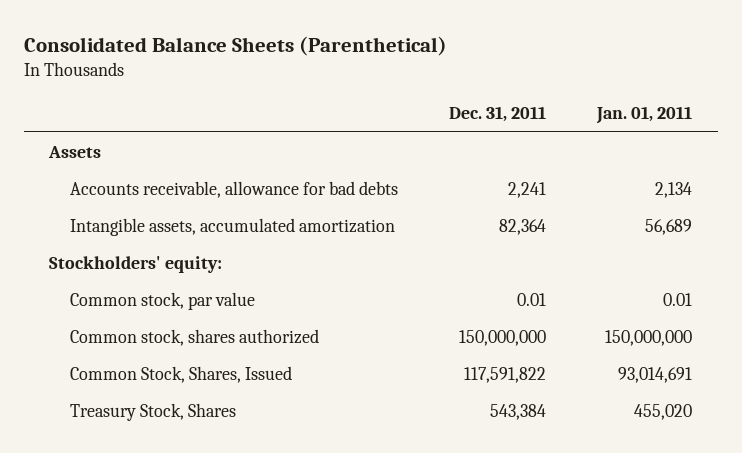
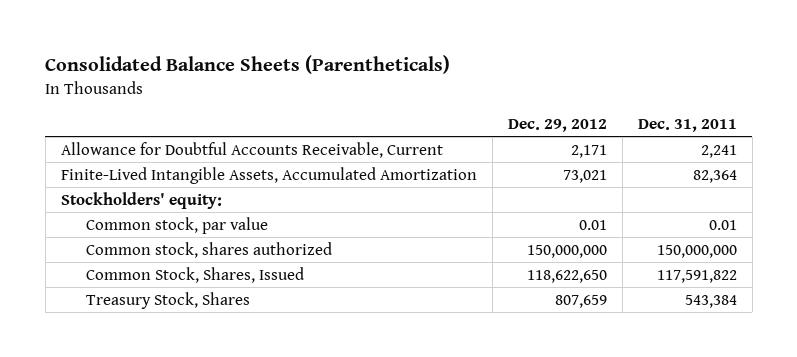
- Consolidated Balance Sheets (Parenthetical)
+ Consolidated Balance Sheets (Parentheticals)
- | Dec. 31, 2011 | Jan. 01, 2011
+ | Dec. 29, 2012 | Dec. 31, 2011
- Assets
- Accounts receivable, allowance for bad debts | 2,241 | 2,134
- Intangible assets, accumulated amortization | 82,364 | 56,689
+ Allowance for Doubtful Accounts Receivable, Current | 2,171 | 2,241
+ Finite-Lived Intangible Assets, Accumulated Amortization | 73,021 | 82,364

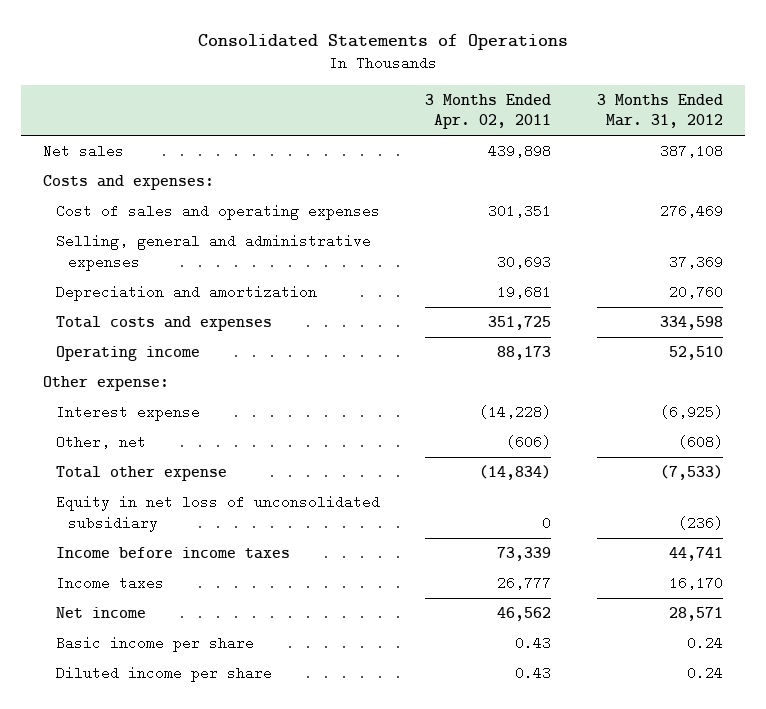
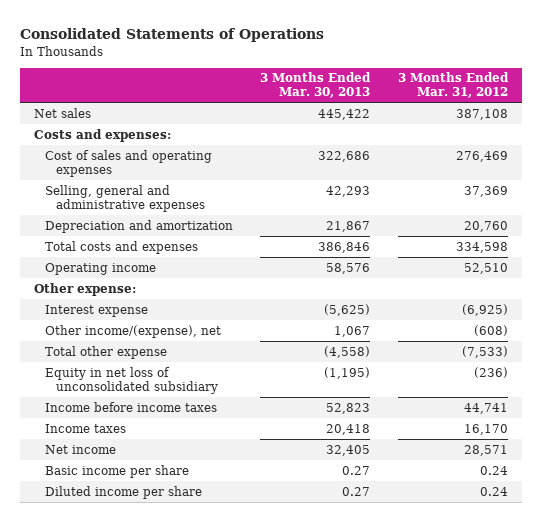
- | 3 Months Ended Apr. 02, 2011 | 3 Months Ended Mar. 31, 2012
+ | 3 Months Ended Mar. 30, 2013 | 3 Months Ended Mar. 31, 2012
- Other, net | (606) | (608)
+ Other income/(expense), net | 1,067 | (608)

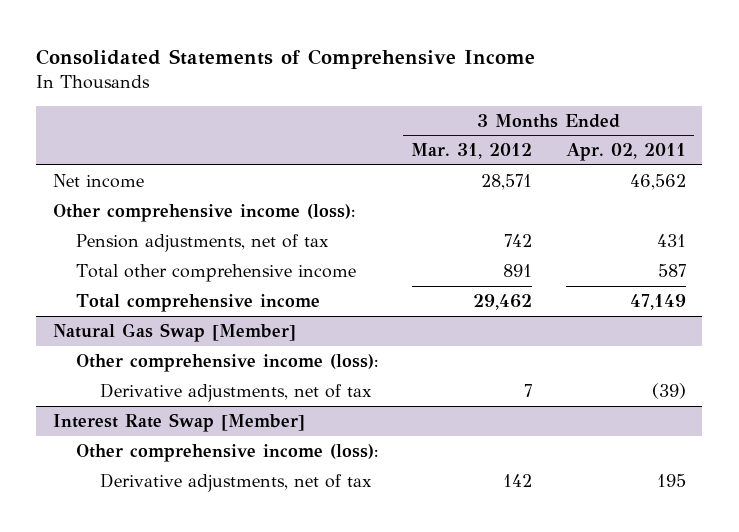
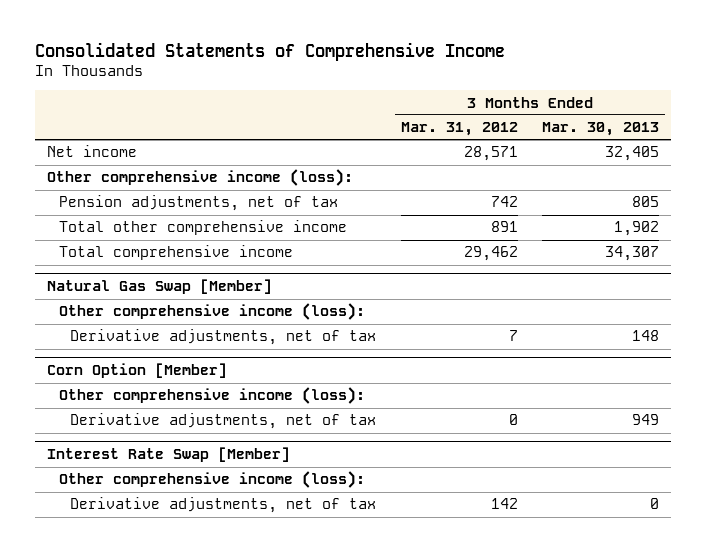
- | 3 Months Ended Mar. 31, 2012 | 3 Months Ended Apr. 02, 2011
+ | 3 Months Ended Mar. 31, 2012 | 3 Months Ended Mar. 30, 2013
+ Corn Option [Member]
+ Other comprehensive income (loss):
+ Derivative adjustments, net of tax | 0 | 949

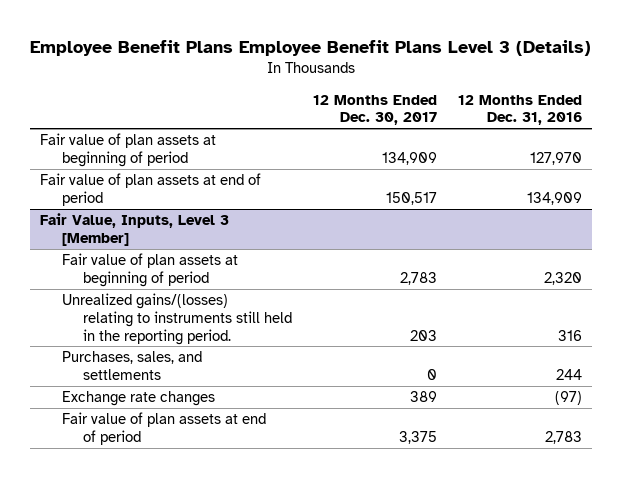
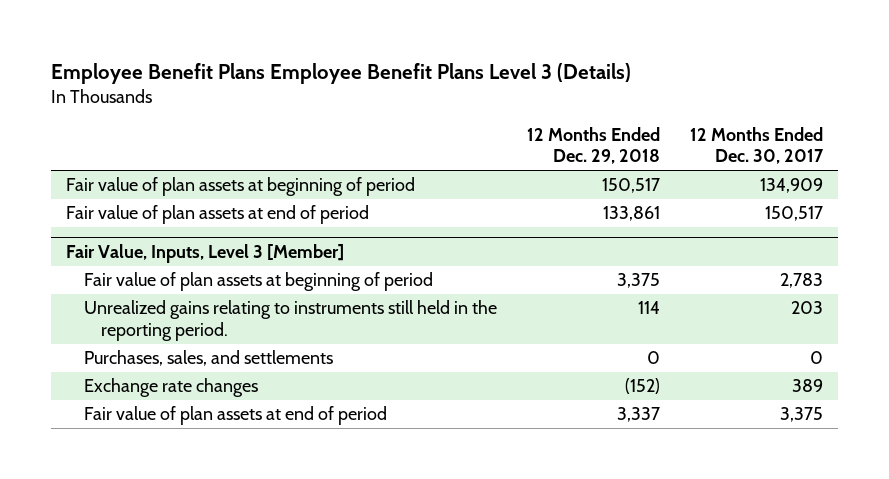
- | 12 Months Ended Dec. 30, 2017 | 12 Months Ended Dec. 31, 2016
+ | 12 Months Ended Dec. 29, 2018 | 12 Months Ended Dec. 30, 2017
@ Fair Value, Inputs, Level 3 [Member]
- Unrealized gains/(losses) relating to instruments still held in the reporting period. | 203 | 316
+ Unrealized gains relating to instruments still held in the reporting period. | 114 | 203

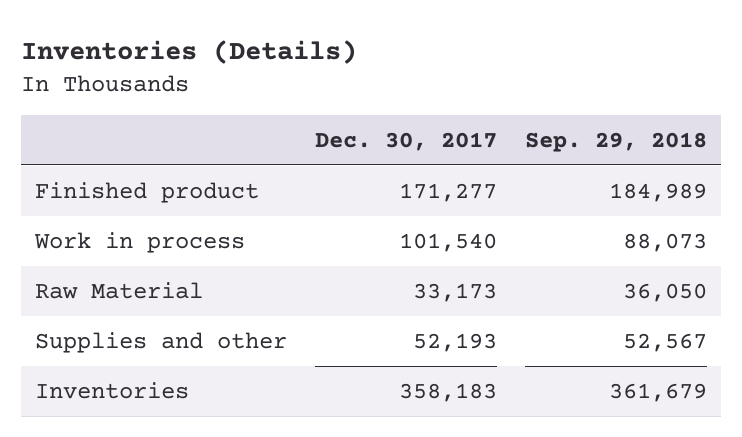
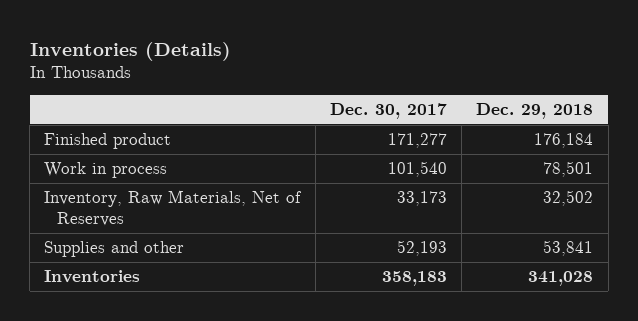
- | Dec. 30, 2017 | Sep. 29, 2018
+ | Dec. 30, 2017 | Dec. 29, 2018
- Raw Material | 33,173 | 36,050
+ Inventory, Raw Materials, Net of Reserves | 33,173 | 32,502

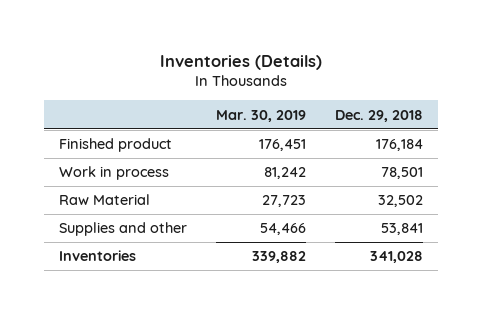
- | Dec. 30, 2017 | Dec. 29, 2018
+ | Mar. 30, 2019 | Dec. 29, 2018
- Inventory, Raw Materials, Net of Reserves | 33,173 | 32,502
+ Raw Material | 27,723 | 32,502

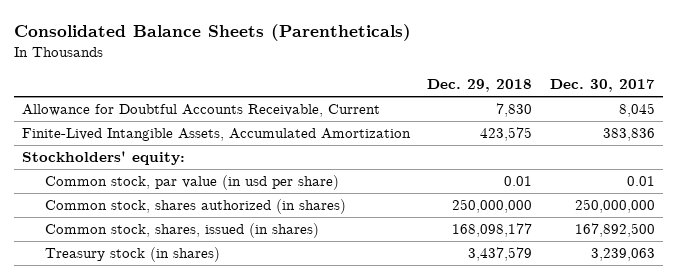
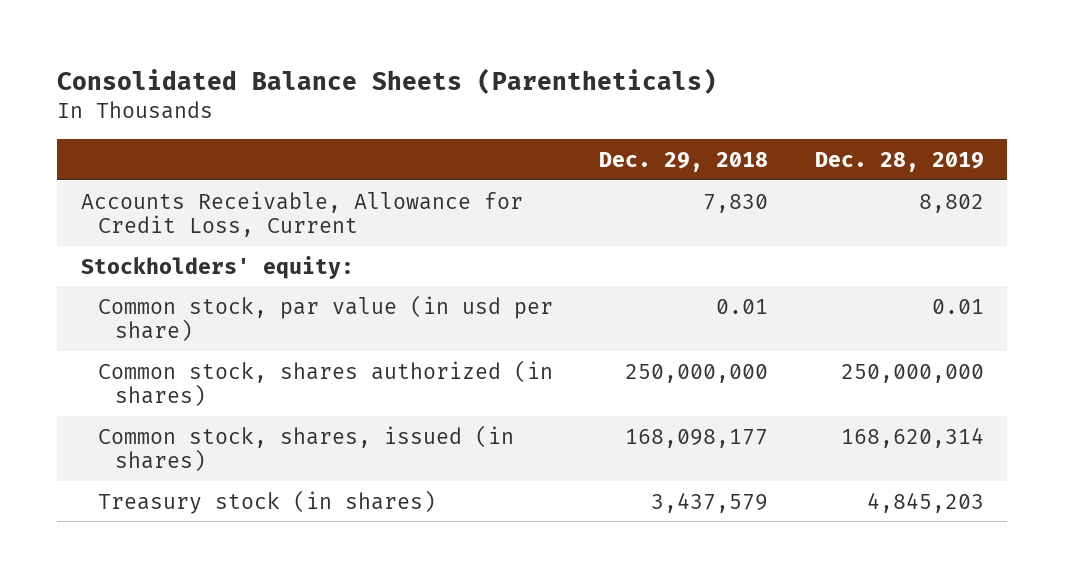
- | Dec. 29, 2018 | Dec. 30, 2017
+ | Dec. 29, 2018 | Dec. 28, 2019
- Allowance for Doubtful Accounts Receivable, Current | 7,830 | 8,045
- Finite-Lived Intangible Assets, Accumulated Amortization | 423,575 | 383,836
+ Accounts Receivable, Allowance for Credit Loss, Current | 7,830 | 8,802

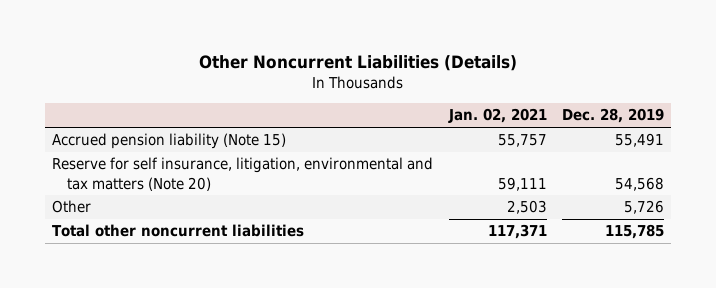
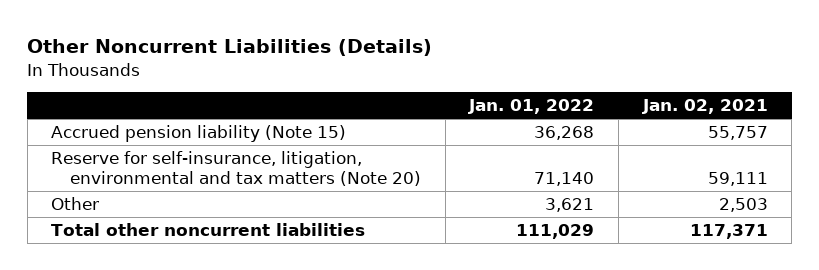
- | Jan. 02, 2021 | Dec. 28, 2019
+ | Jan. 01, 2022 | Jan. 02, 2021
- Reserve for self insurance, litigation, environmental and tax matters (Note 20) | 59,111 | 54,568
+ Reserve for self-insurance, litigation, environmental and tax matters (Note 20) | 71,140 | 59,111

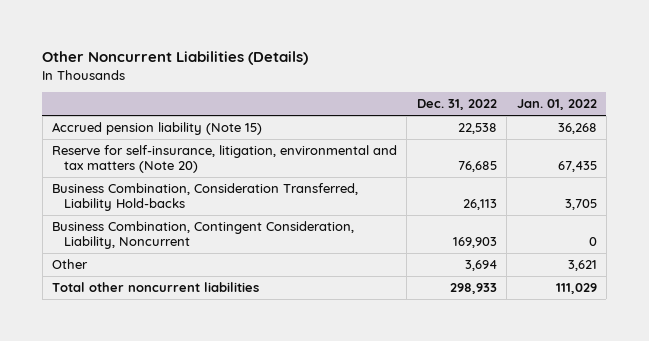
- | Jan. 01, 2022 | Jan. 02, 2021
+ | Dec. 31, 2022 | Jan. 01, 2022
- Reserve for self-insurance, litigation, environmental and tax matters (Note 20) | 71,140 | 59,111
+ Reserve for self-insurance, litigation, environmental and tax matters (Note 20) | 76,685 | 67,435
+ Business Combination, Consideration Transferred, Liability Hold-backs | 26,113 | 3,705
+ Business Combination, Contingent Consideration, Liability, Noncurrent | 169,903 | 0

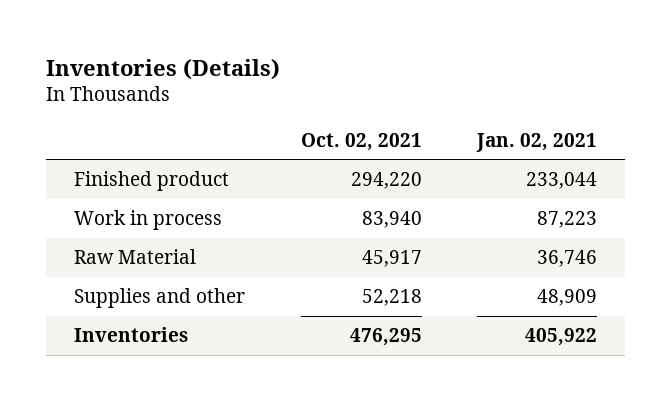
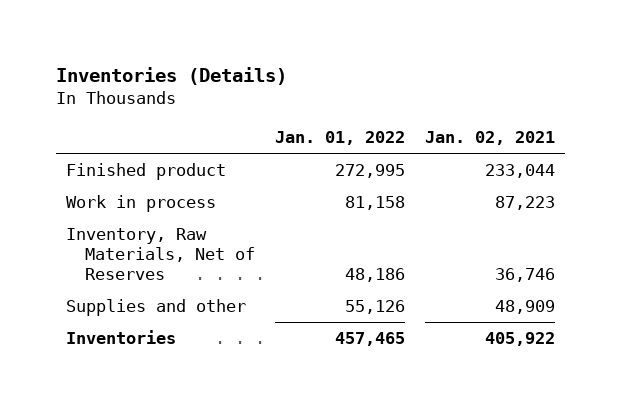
- | Oct. 02, 2021 | Jan. 02, 2021
+ | Jan. 01, 2022 | Jan. 02, 2021
- Raw Material | 45,917 | 36,746
+ Inventory, Raw Materials, Net of Reserves | 48,186 | 36,746

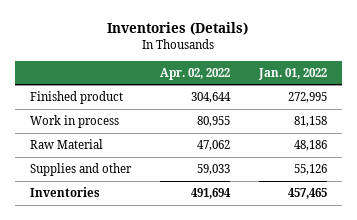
- | Jan. 01, 2022 | Jan. 02, 2021
+ | Apr. 02, 2022 | Jan. 01, 2022
- Inventory, Raw Materials, Net of Reserves | 48,186 | 36,746
+ Raw Material | 47,062 | 48,186

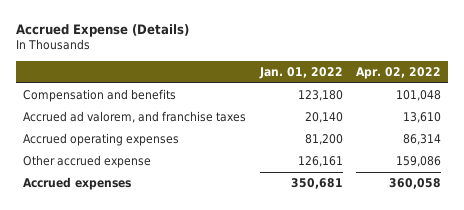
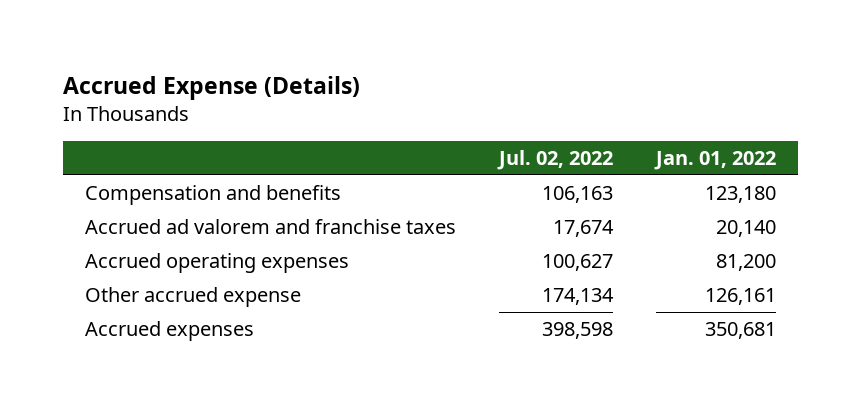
- | Jan. 01, 2022 | Apr. 02, 2022
+ | Jul. 02, 2022 | Jan. 01, 2022
- Accrued ad valorem, and franchise taxes | 20,140 | 13,610
+ Accrued ad valorem and franchise taxes | 17,674 | 20,140

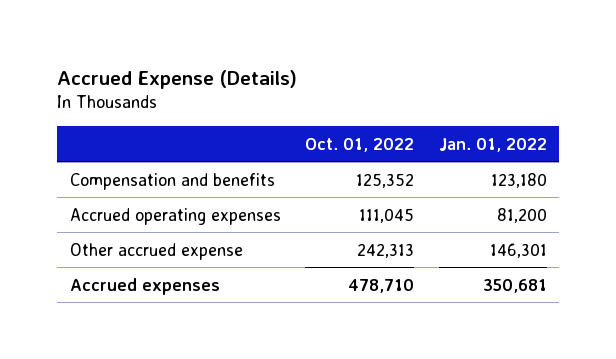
- | Jul. 02, 2022 | Jan. 01, 2022
+ | Oct. 01, 2022 | Jan. 01, 2022
- Accrued ad valorem and franchise taxes | 17,674 | 20,140
- Other accrued expense | 174,134 | 126,161
+ Other accrued expense | 242,313 | 146,301

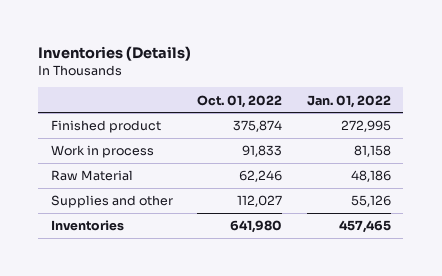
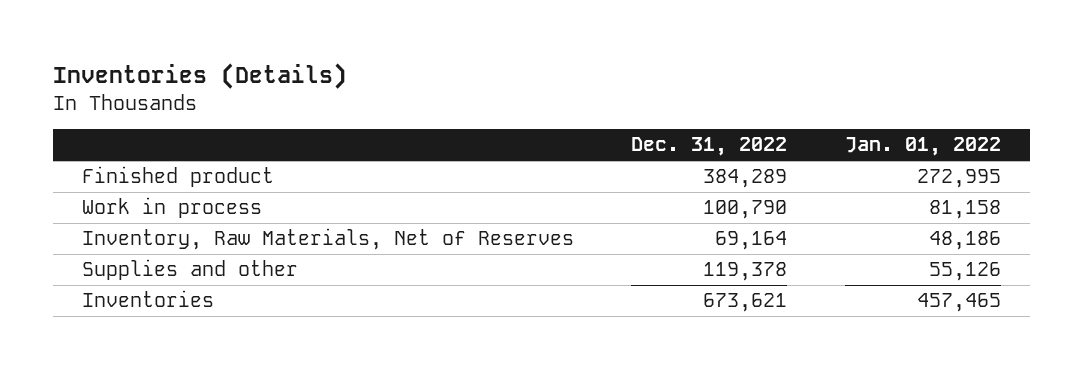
- | Oct. 01, 2022 | Jan. 01, 2022
+ | Dec. 31, 2022 | Jan. 01, 2022
- Raw Material | 62,246 | 48,186
+ Inventory, Raw Materials, Net of Reserves | 69,164 | 48,186

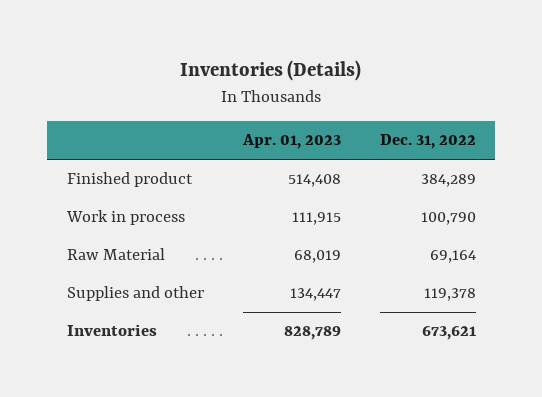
- | Dec. 31, 2022 | Jan. 01, 2022
+ | Apr. 01, 2023 | Dec. 31, 2022
- Inventory, Raw Materials, Net of Reserves | 69,164 | 48,186
+ Raw Material | 68,019 | 69,164

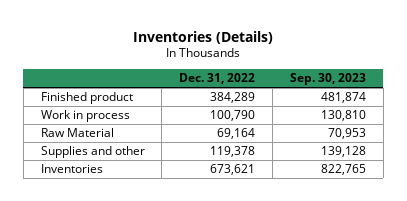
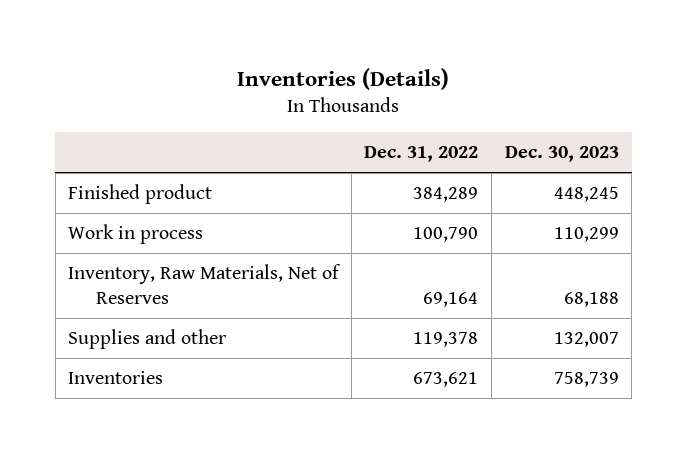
- | Dec. 31, 2022 | Sep. 30, 2023
+ | Dec. 31, 2022 | Dec. 30, 2023
- Raw Material | 69,164 | 70,953
+ Inventory, Raw Materials, Net of Reserves | 69,164 | 68,188

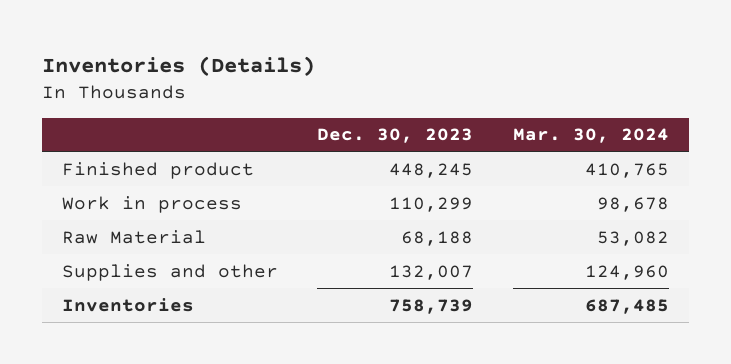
- | Dec. 31, 2022 | Dec. 30, 2023
+ | Dec. 30, 2023 | Mar. 30, 2024
- Inventory, Raw Materials, Net of Reserves | 69,164 | 68,188
+ Raw Material | 68,188 | 53,082

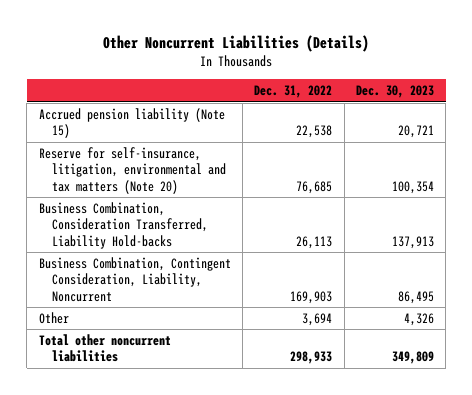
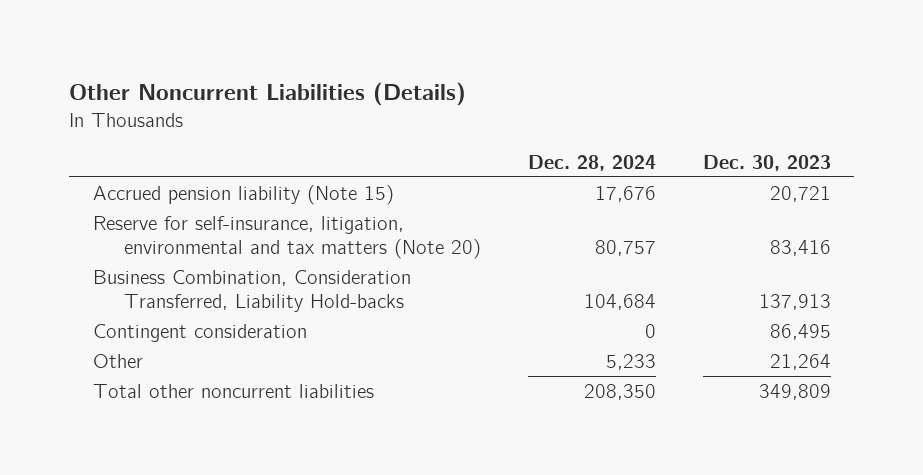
- | Dec. 31, 2022 | Dec. 30, 2023
+ | Dec. 28, 2024 | Dec. 30, 2023
- Reserve for self-insurance, litigation, environmental and tax matters (Note 20) | 76,685 | 100,354
+ Reserve for self-insurance, litigation, environmental and tax matters (Note 20) | 80,757 | 83,416
- Business Combination, Contingent Consideration, Liability, Noncurrent | 169,903 | 86,495
- Other | 3,694 | 4,326
+ Contingent consideration | 0 | 86,495
+ Other | 5,233 | 21,264

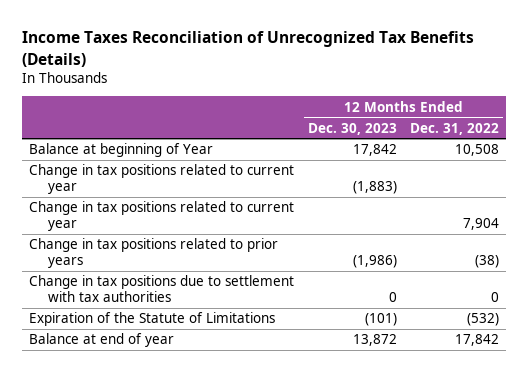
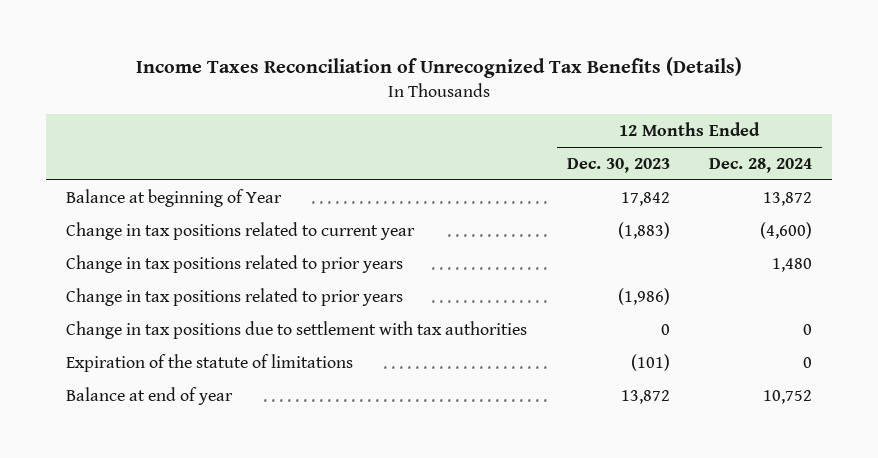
- | 12 Months Ended Dec. 30, 2023 | 12 Months Ended Dec. 31, 2022
+ | 12 Months Ended Dec. 30, 2023 | 12 Months Ended Dec. 28, 2024
- Change in tax positions related to current year | | 7,904
+ Change in tax positions related to prior years | | 1,480
- Expiration of the Statute of Limitations | (101) | (532)
+ Expiration of the statute of limitations | (101) | 0

